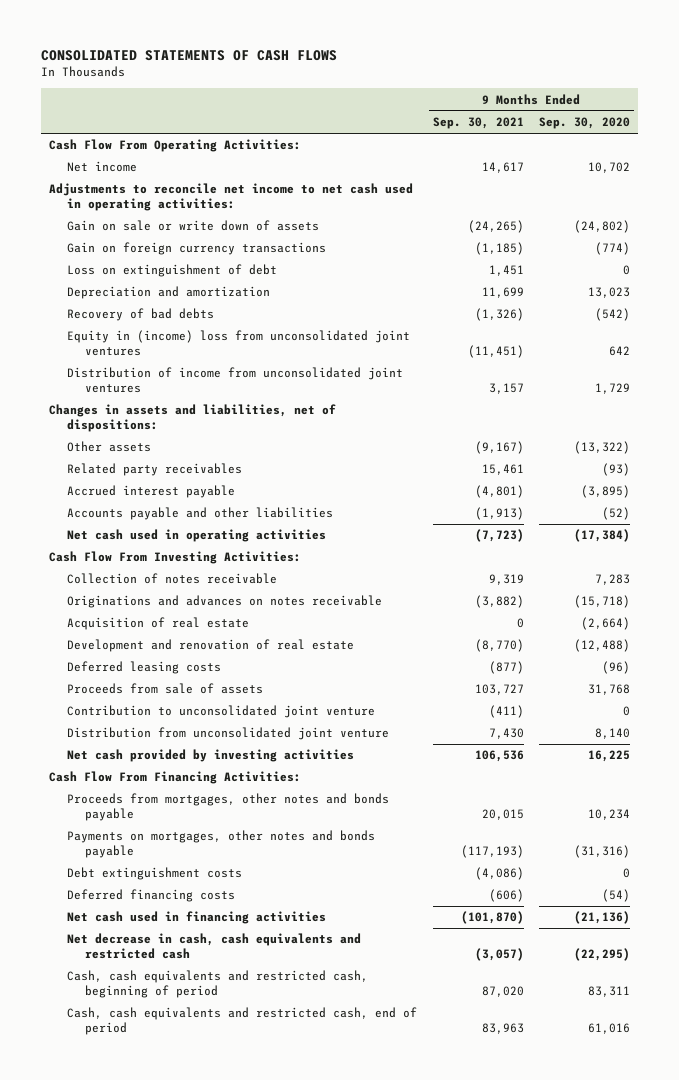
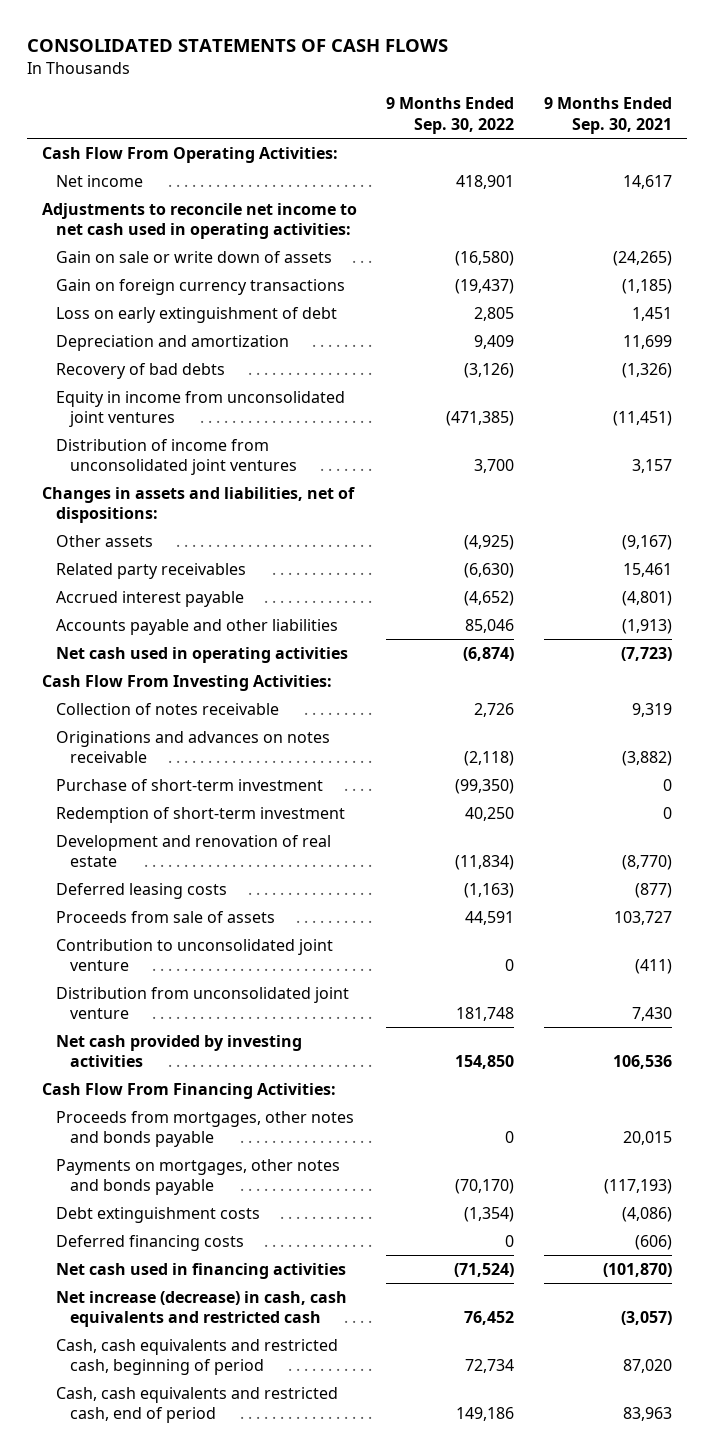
- | 9 Months Ended Sep. 30, 2021 | 9 Months Ended Sep. 30, 2020
+ | 9 Months Ended Sep. 30, 2022 | 9 Months Ended Sep. 30, 2021
- Loss on extinguishment of debt | 1,451 | 0
+ Loss on early extinguishment of debt | 2,805 | 1,451
- Equity in (income) loss from unconsolidated joint ventures | (11,451) | 642
+ Equity in income from unconsolidated joint ventures | (471,385) | (11,451)
- Acquisition of real estate | 0 | (2,664)
+ Purchase of short-term investment | (99,350) | 0
+ Redemption of short-term investment | 40,250 | 0
- Net decrease in cash, cash equivalents and restricted cash | (3,057) | (22,295)
+ Net increase (decrease) in cash, cash equivalents and restricted cash | 76,452 | (3,057)

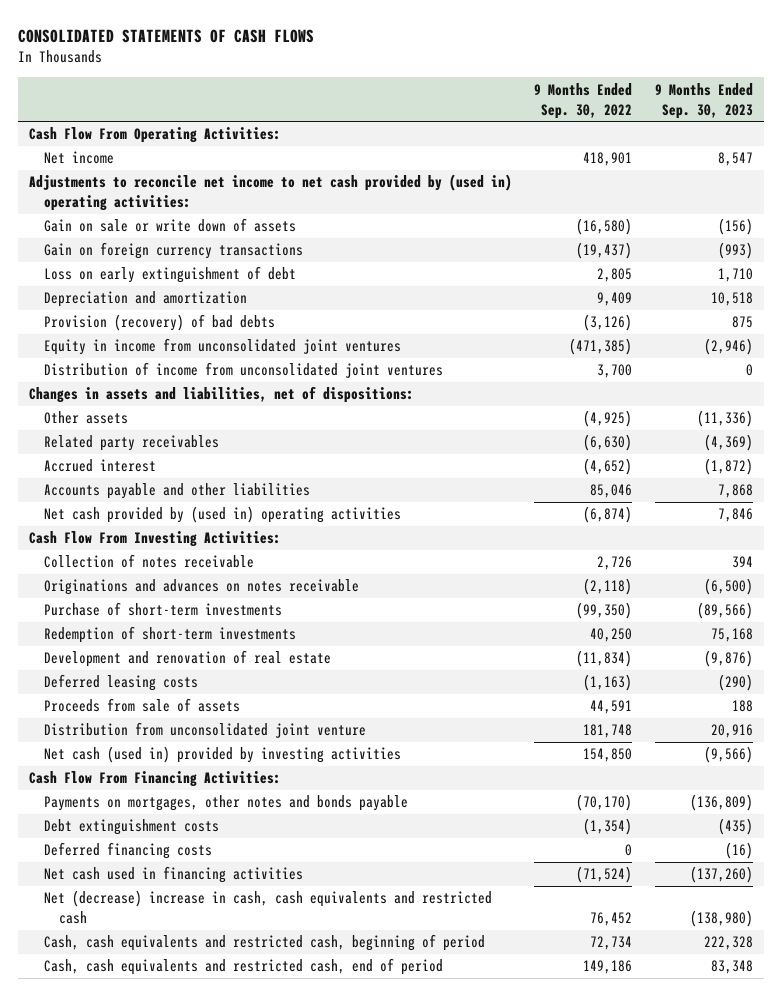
- | 9 Months Ended Sep. 30, 2022 | 9 Months Ended Sep. 30, 2021
+ | 9 Months Ended Sep. 30, 2022 | 9 Months Ended Sep. 30, 2023
- Adjustments to reconcile net income to net cash used in operating activities:
+ Adjustments to reconcile net income to net cash provided by (used in) operating activities:
- Recovery of bad debts | (3,126) | (1,326)
+ Provision (recovery) of bad debts | (3,126) | 875
- Accrued interest payable | (4,652) | (4,801)
+ Accrued interest | (4,652) | (1,872)
- Net cash used in operating activities | (6,874) | (7,723)
+ Net cash provided by (used in) operating activities | (6,874) | 7,846
- Purchase of short-term investment | (99,350) | 0
- Redemption of short-term investment | 40,250 | 0
+ Purchase of short-term investments | (99,350) | (89,566)
+ Redemption of short-term investments | 40,250 | 75,168
- Contribution to unconsolidated joint venture | 0 | (411)
- Net cash provided by investing activities | 154,850 | 106,536
+ Net cash (used in) provided by investing activities | 154,850 | (9,566)
- Proceeds from mortgages, other notes and bonds payable | 0 | 20,015
- Net increase (decrease) in cash, cash equivalents and restricted cash | 76,452 | (3,057)
+ Net (decrease) increase in cash, cash equivalents and restricted cash | 76,452 | (138,980)

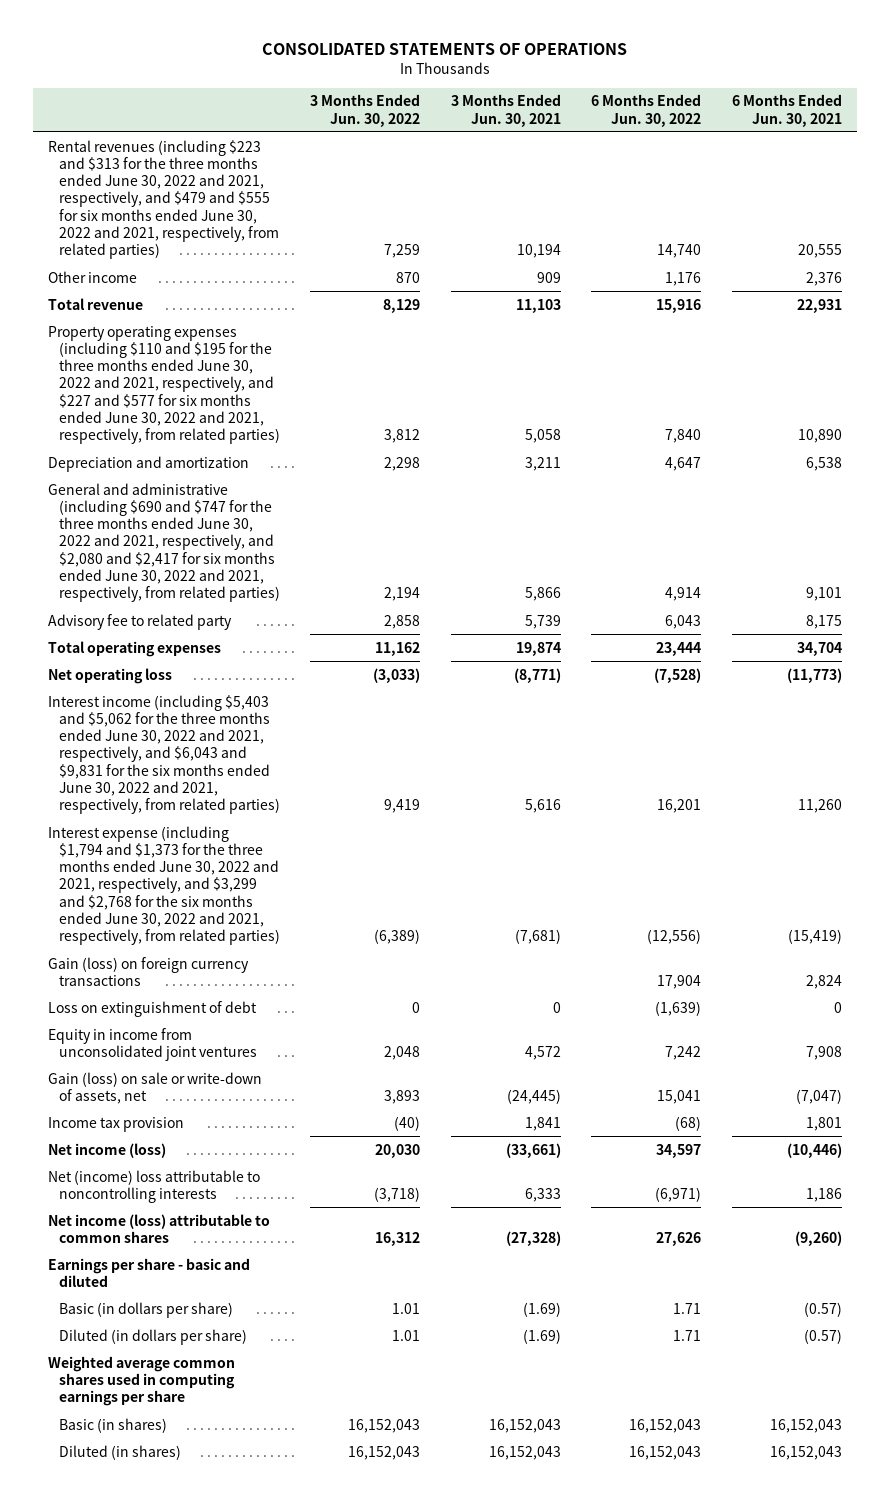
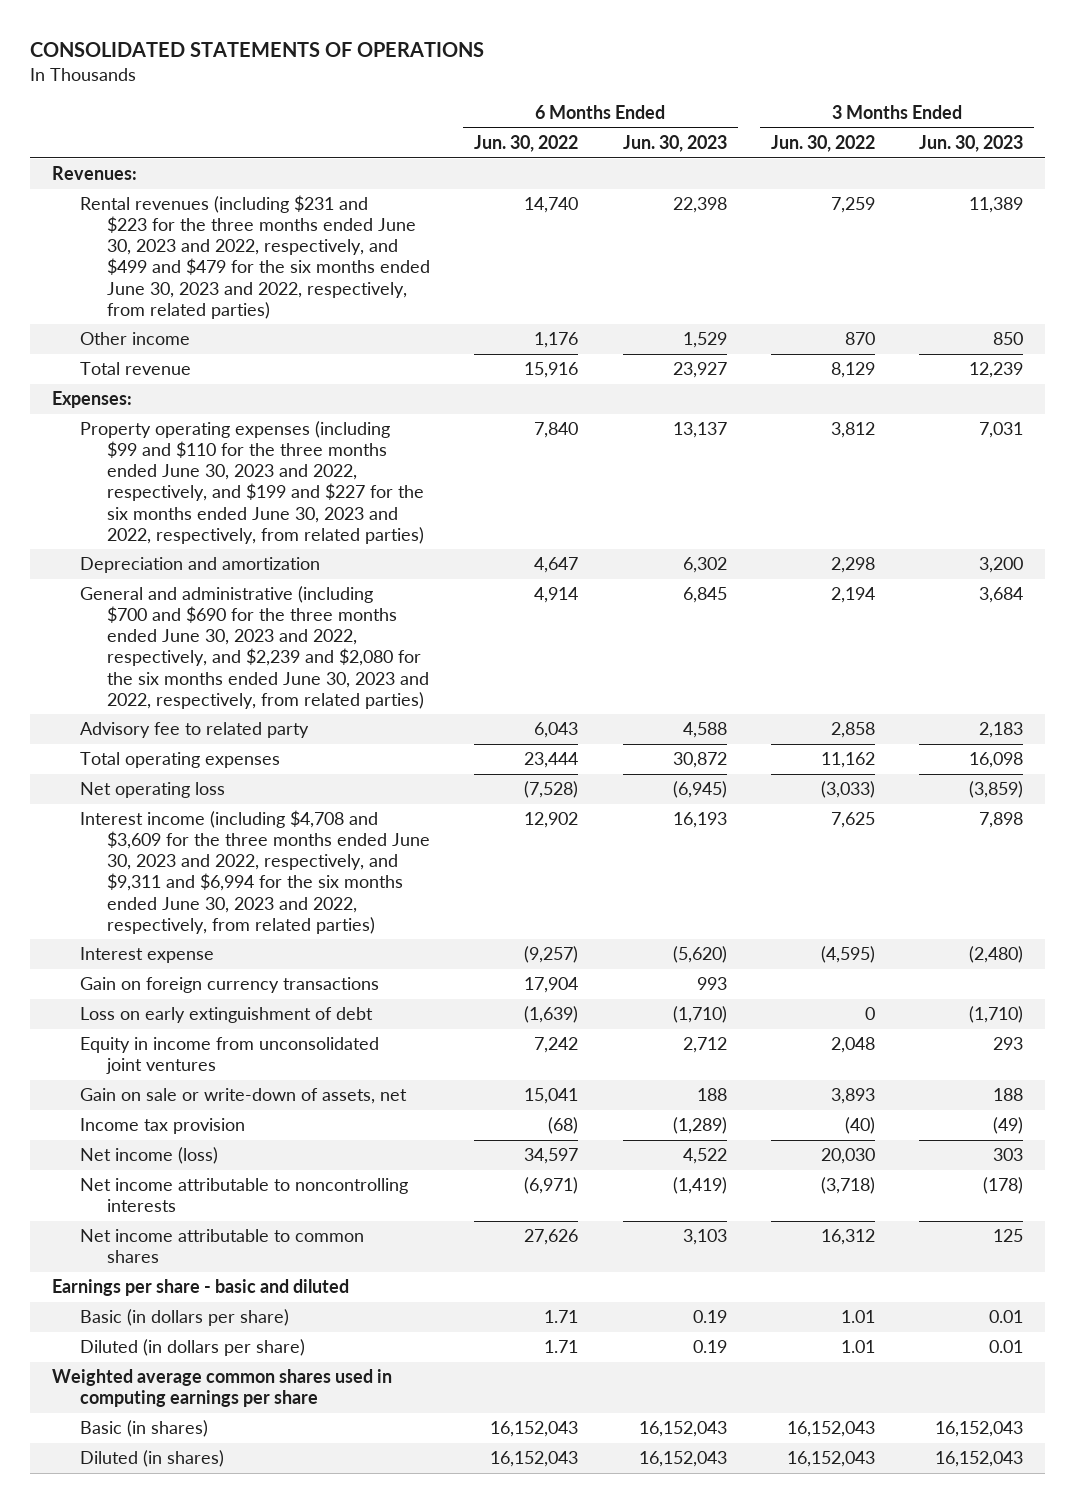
- | 3 Months Ended Jun. 30, 2022 | 3 Months Ended Jun. 30, 2021 | 6 Months Ended Jun. 30, 2022 | 6 Months Ended Jun. 30, 2021
+ | 6 Months Ended Jun. 30, 2022 | 6 Months Ended Jun. 30, 2023 | 3 Months Ended Jun. 30, 2022 | 3 Months Ended Jun. 30, 2023
- Rental revenues (including $223 and $313 for the three months ended June 30, 2022 and 2021, respectively, and $479 and $555 for six months ended June 30, 2022 and 2021, respectively, from related parties) | 7,259 | 10,194 | 14,740 | 20,555
+ Revenues:
+ Rental revenues (including $231 and $223 for the three months ended June 30, 2023 and 2022, respectively, and $499 and $479 for the six months ended June 30, 2023 and 2022, respectively, from related parties) | 14,740 | 22,398 | 7,259 | 11,389
- Property operating expenses (including $110 and $195 for the three months ended June 30, 2022 and 2021, respectively, and $227 and $577 for six months ended June 30, 2022 and 2021, respectively, from related parties) | 3,812 | 5,058 | 7,840 | 10,890
+ Expenses:
+ Property operating expenses (including $99 and $110 for the three months ended June 30, 2023 and 2022, respectively, and $199 and $227 for the six months ended June 30, 2023 and 2022, respectively, from related parties) | 7,840 | 13,137 | 3,812 | 7,031
- General and administrative (including $690 and $747 for the three months ended June 30, 2022 and 2021, respectively, and $2,080 and $2,417 for six months ended June 30, 2022 and 2021, respectively, from related parties) | 2,194 | 5,866 | 4,914 | 9,101
+ General and administrative (including $700 and $690 for the three months ended June 30, 2023 and 2022, respectively, and $2,239 and $2,080 for the six months ended June 30, 2023 and 2022, respectively, from related parties) | 4,914 | 6,845 | 2,194 | 3,684
- Interest income (including $5,403 and $5,062 for the three months ended June 30, 2022 and 2021, respectively, and $6,043 and $9,831 for the six months ended June 30, 2022 and 2021, respectively, from related parties) | 9,419 | 5,616 | 16,201 | 11,260
- Interest expense (including $1,794 and $1,373 for the three months ended June 30, 2022 and 2021, respectively, and $3,299 and $2,768 for the six months ended June 30, 2022 and 2021, respectively, from related parties) | (6,389) | (7,681) | (12,556) | (15,419)
- Gain (loss) on foreign currency transactions | | | 17,904 | 2,824
- Loss on extinguishment of debt | 0 | 0 | (1,639) | 0
+ Interest income (including $4,708 and $3,609 for the three months ended June 30, 2023 and 2022, respectively, and $9,311 and $6,994 for the six months ended June 30, 2023 and 2022, respectively, from related parties) | 12,902 | 16,193 | 7,625 | 7,898
+ Interest expense | (9,257) | (5,620) | (4,595) | (2,480)
+ Gain on foreign currency transactions | 17,904 | 993 | |
+ Loss on early extinguishment of debt | (1,639) | (1,710) | 0 | (1,710)
- Gain (loss) on sale or write-down of assets, net | 3,893 | (24,445) | 15,041 | (7,047)
+ Gain on sale or write-down of assets, net | 15,041 | 188 | 3,893 | 188
- Net (income) loss attributable to noncontrolling interests | (3,718) | 6,333 | (6,971) | 1,186
- Net income (loss) attributable to common shares | 16,312 | (27,328) | 27,626 | (9,260)
+ Net income attributable to noncontrolling interests | (6,971) | (1,419) | (3,718) | (178)
+ Net income attributable to common shares | 27,626 | 3,103 | 16,312 | 125

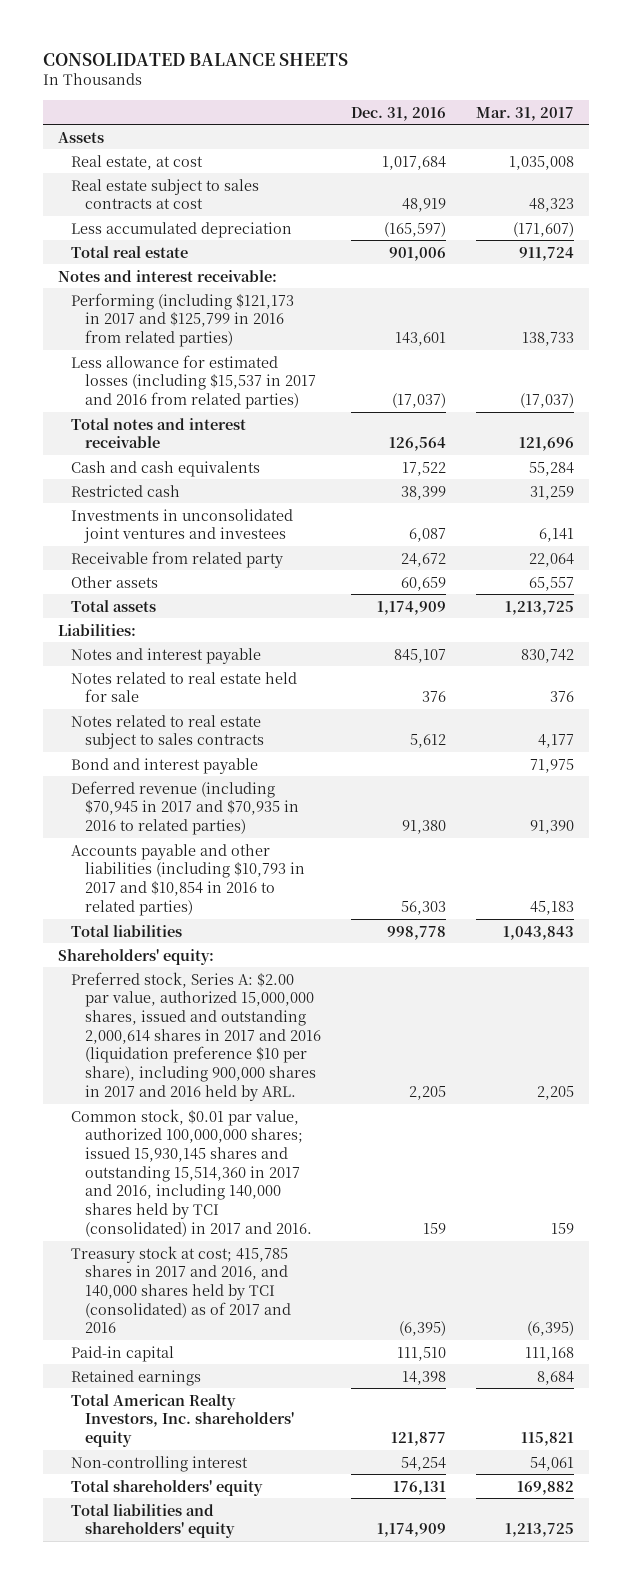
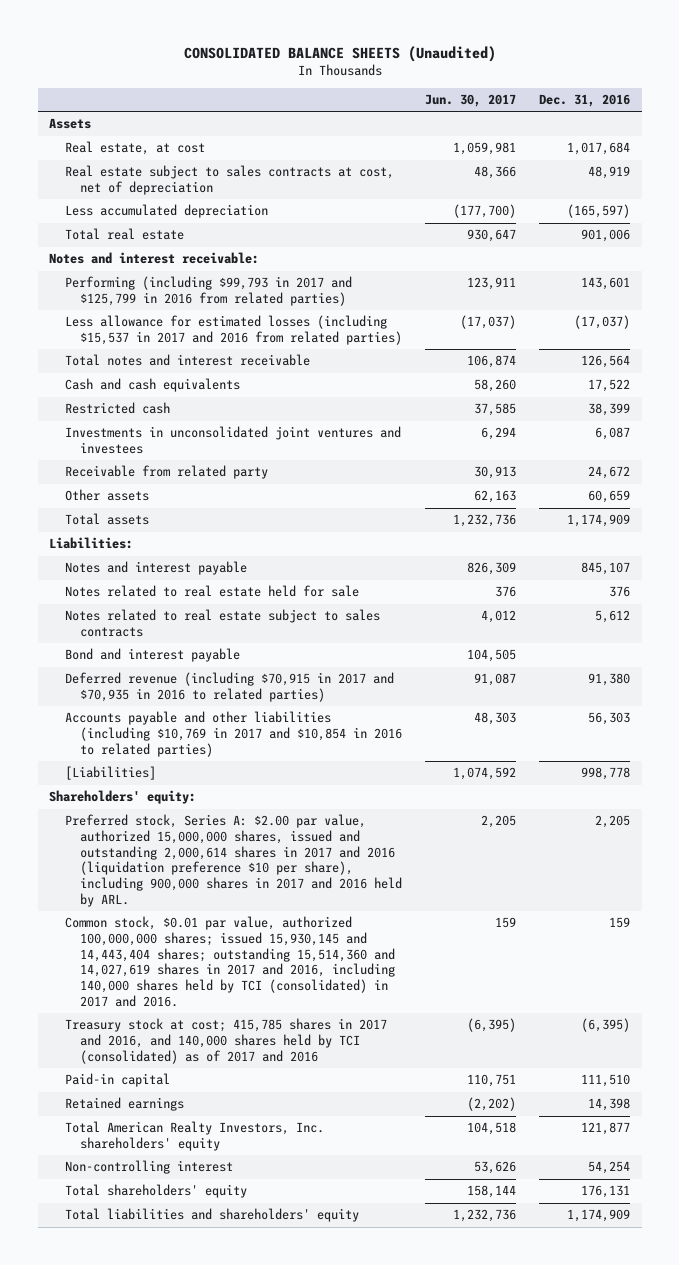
- CONSOLIDATED BALANCE SHEETS
+ CONSOLIDATED BALANCE SHEETS (Unaudited)
- | Dec. 31, 2016 | Mar. 31, 2017
+ | Jun. 30, 2017 | Dec. 31, 2016
- Real estate subject to sales contracts at cost | 48,919 | 48,323
+ Real estate subject to sales contracts at cost, net of depreciation | 48,366 | 48,919
- Performing (including $121,173 in 2017 and $125,799 in 2016 from related parties) | 143,601 | 138,733
+ Performing (including $99,793 in 2017 and $125,799 in 2016 from related parties) | 123,911 | 143,601
- Deferred revenue (including $70,945 in 2017 and $70,935 in 2016 to related parties) | 91,380 | 91,390
- Accounts payable and other liabilities (including $10,793 in 2017 and $10,854 in 2016 to related parties) | 56,303 | 45,183
- Total liabilities | 998,778 | 1,043,843
+ Deferred revenue (including $70,915 in 2017 and $70,935 in 2016 to related parties) | 91,087 | 91,380
+ Accounts payable and other liabilities (including $10,769 in 2017 and $10,854 in 2016 to related parties) | 48,303 | 56,303
+ [Liabilities] | 1,074,592 | 998,778
- Common stock, $0.01 par value, authorized 100,000,000 shares; issued 15,930,145 shares and outstanding 15,514,360 in 2017 and 2016, including 140,000 shares held by TCI (consolidated) in 2017 and 2016. | 159 | 159
+ Common stock, $0.01 par value, authorized 100,000,000 shares; issued 15,930,145 and 14,443,404 shares; outstanding 15,514,360 and 14,027,619 shares in 2017 and 2016, including 140,000 shares held by TCI (consolidated) in 2017 and 2016. | 159 | 159

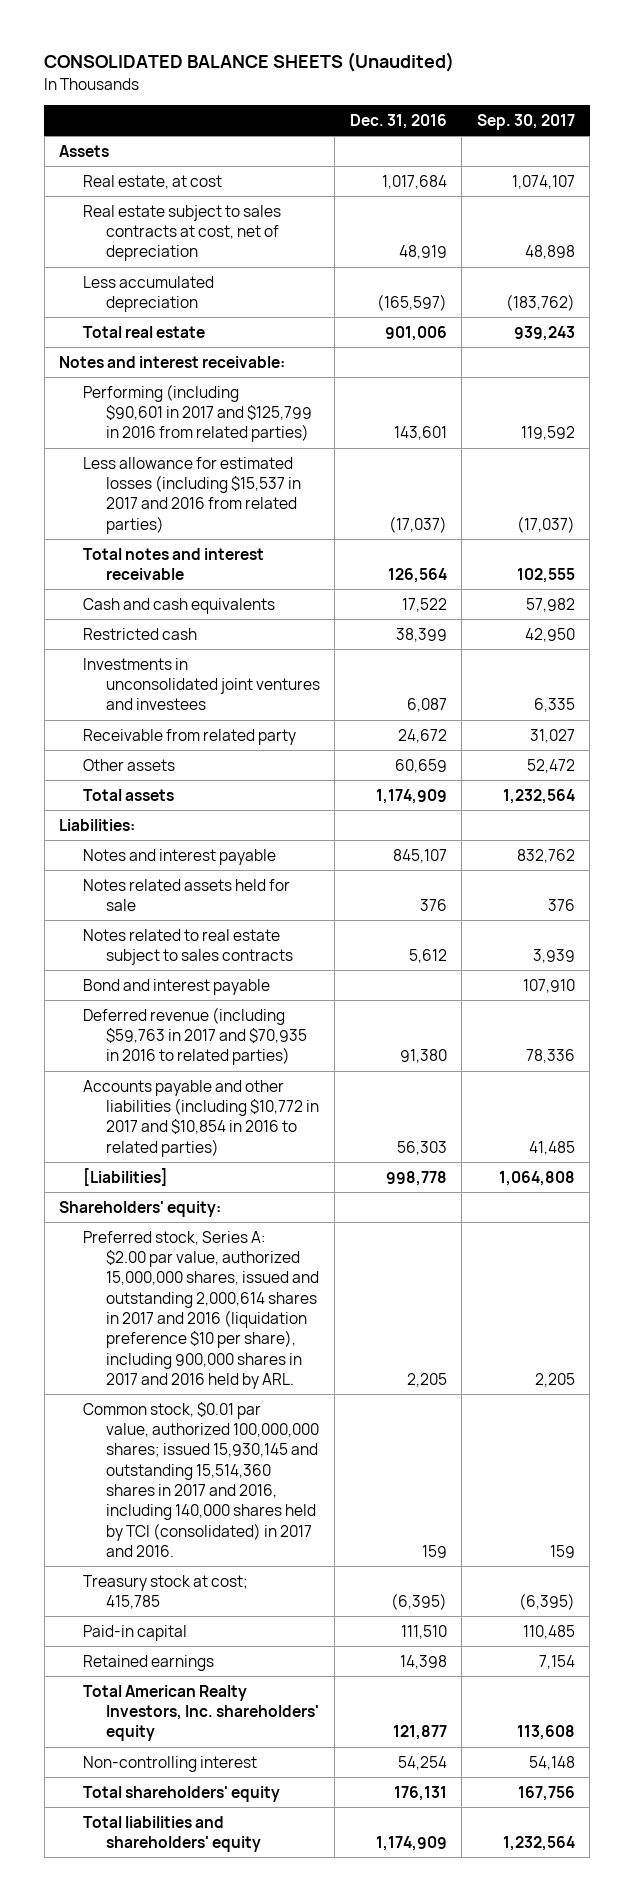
- | Jun. 30, 2017 | Dec. 31, 2016
+ | Dec. 31, 2016 | Sep. 30, 2017
- Performing (including $99,793 in 2017 and $125,799 in 2016 from related parties) | 123,911 | 143,601
+ Performing (including $90,601 in 2017 and $125,799 in 2016 from related parties) | 143,601 | 119,592
- Notes related to real estate held for sale | 376 | 376
+ Notes related assets held for sale | 376 | 376
- Deferred revenue (including $70,915 in 2017 and $70,935 in 2016 to related parties) | 91,087 | 91,380
- Accounts payable and other liabilities (including $10,769 in 2017 and $10,854 in 2016 to related parties) | 48,303 | 56,303
+ Deferred revenue (including $59,763 in 2017 and $70,935 in 2016 to related parties) | 91,380 | 78,336
+ Accounts payable and other liabilities (including $10,772 in 2017 and $10,854 in 2016 to related parties) | 56,303 | 41,485
- Common stock, $0.01 par value, authorized 100,000,000 shares; issued 15,930,145 and 14,443,404 shares; outstanding 15,514,360 and 14,027,619 shares in 2017 and 2016, including 140,000 shares held by TCI (consolidated) in 2017 and 2016. | 159 | 159
- Treasury stock at cost; 415,785 shares in 2017 and 2016, and 140,000 shares held by TCI (consolidated) as of 2017 and 2016 | (6,395) | (6,395)
+ Common stock, $0.01 par value, authorized 100,000,000 shares; issued 15,930,145 and outstanding 15,514,360 shares in 2017 and 2016, including 140,000 shares held by TCI (consolidated) in 2017 and 2016. | 159 | 159
+ Treasury stock at cost; 415,785 | (6,395) | (6,395)

